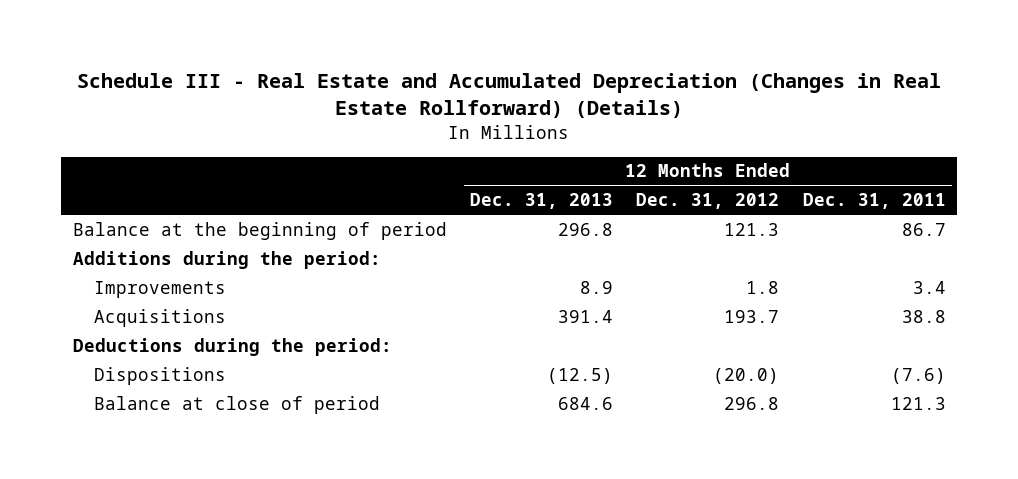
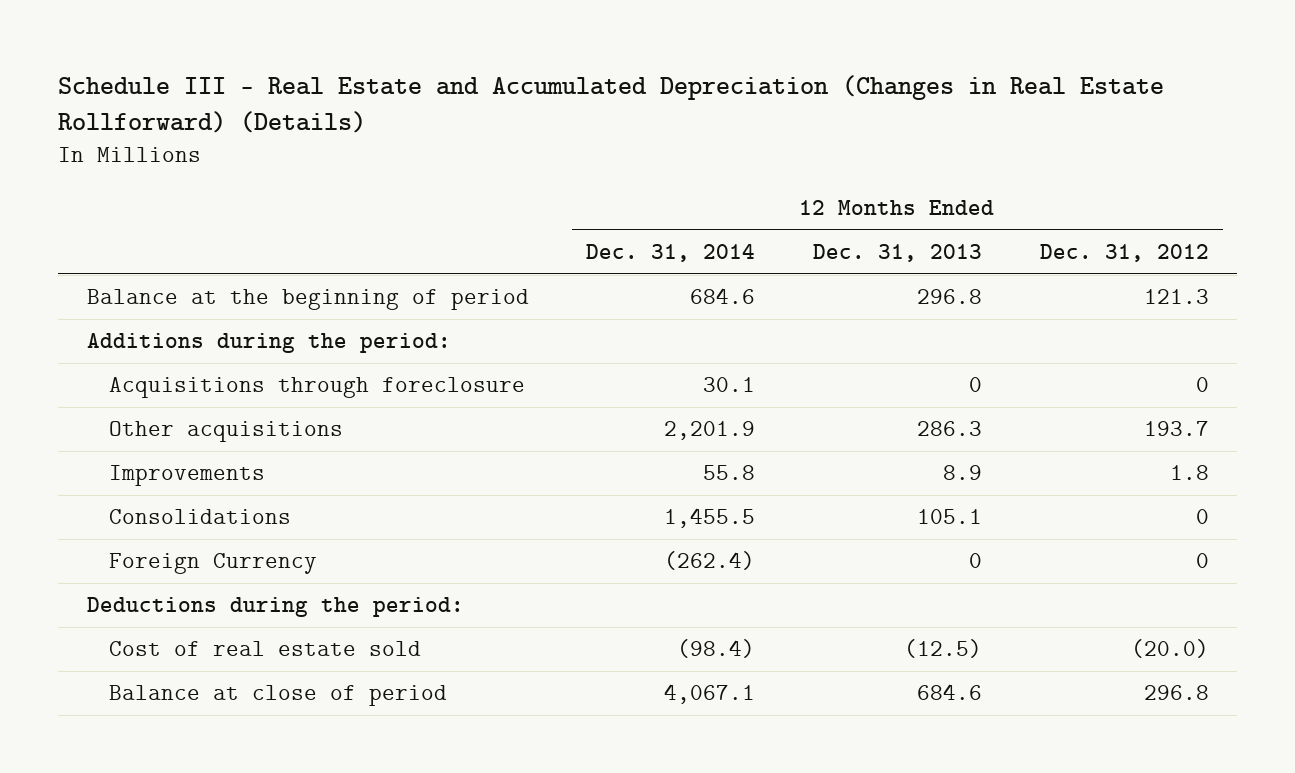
- | 12 Months Ended Dec. 31, 2013 | 12 Months Ended Dec. 31, 2012 | 12 Months Ended Dec. 31, 2011
+ | 12 Months Ended Dec. 31, 2014 | 12 Months Ended Dec. 31, 2013 | 12 Months Ended Dec. 31, 2012
+ Acquisitions through foreclosure | 30.1 | 0 | 0
+ Other acquisitions | 2,201.9 | 286.3 | 193.7
- Acquisitions | 391.4 | 193.7 | 38.8
+ Consolidations | 1,455.5 | 105.1 | 0
+ Foreign Currency | (262.4) | 0 | 0
- Dispositions | (12.5) | (20.0) | (7.6)
+ Cost of real estate sold | (98.4) | (12.5) | (20.0)

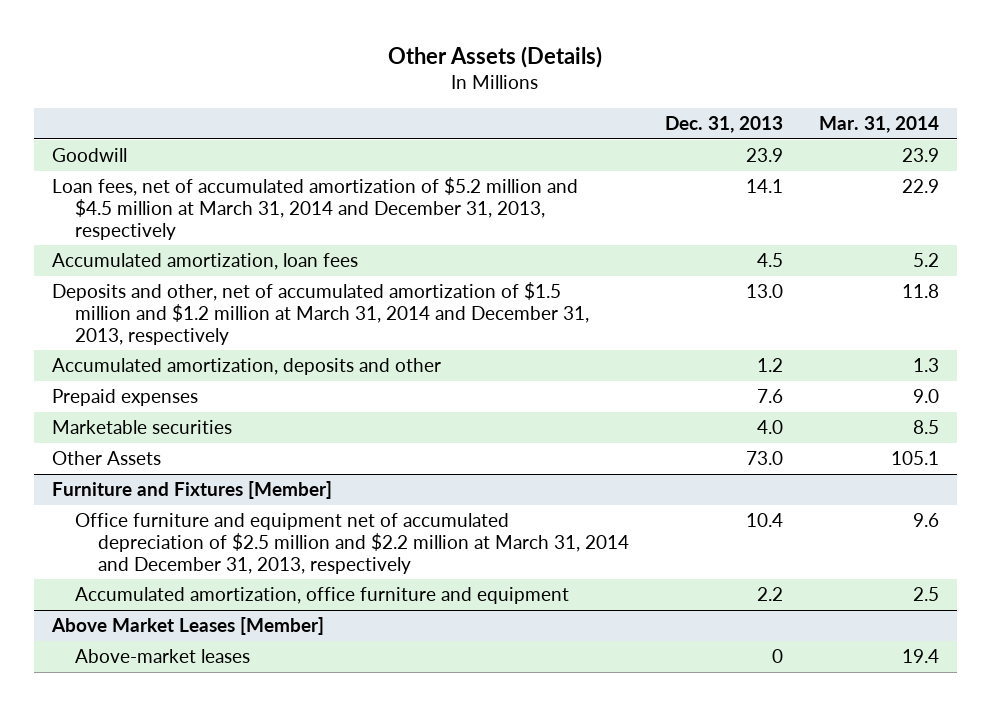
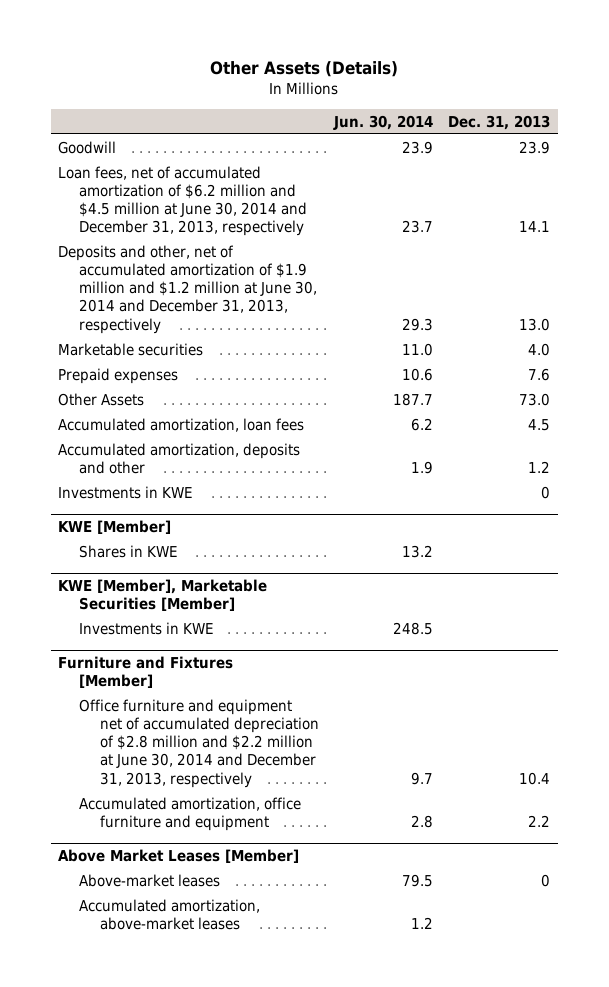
- | Dec. 31, 2013 | Mar. 31, 2014
+ | Jun. 30, 2014 | Dec. 31, 2013
- Loan fees, net of accumulated amortization of $5.2 million and $4.5 million at March 31, 2014 and December 31, 2013, respectively | 14.1 | 22.9
- Deposits and other, net of accumulated amortization of $1.5 million and $1.2 million at March 31, 2014 and December 31, 2013, respectively | 13.0 | 11.8
+ Loan fees, net of accumulated amortization of $6.2 million and $4.5 million at June 30, 2014 and December 31, 2013, respectively | 23.7 | 14.1
+ Deposits and other, net of accumulated amortization of $1.9 million and $1.2 million at June 30, 2014 and December 31, 2013, respectively | 29.3 | 13.0
moved down: Prepaid expenses | 10.6 | 7.6
moved down: Accumulated amortization, loan fees | 6.2 | 4.5
moved down: Accumulated amortization, deposits and other | 1.9 | 1.2
+ Investments in KWE | | 0
+ KWE [Member]
+ Shares in KWE | 13.2 |
+ KWE [Member], Marketable Securities [Member]
+ Investments in KWE | 248.5 |
@ Furniture and Fixtures [Member]
- Office furniture and equipment net of accumulated depreciation of $2.5 million and $2.2 million at March 31, 2014 and December 31, 2013, respectively | 10.4 | 9.6
+ Office furniture and equipment net of accumulated depreciation of $2.8 million and $2.2 million at June 30, 2014 and December 31, 2013, respectively | 9.7 | 10.4
@ Above Market Leases [Member]
+ Accumulated amortization, above-market leases | 1.2 |

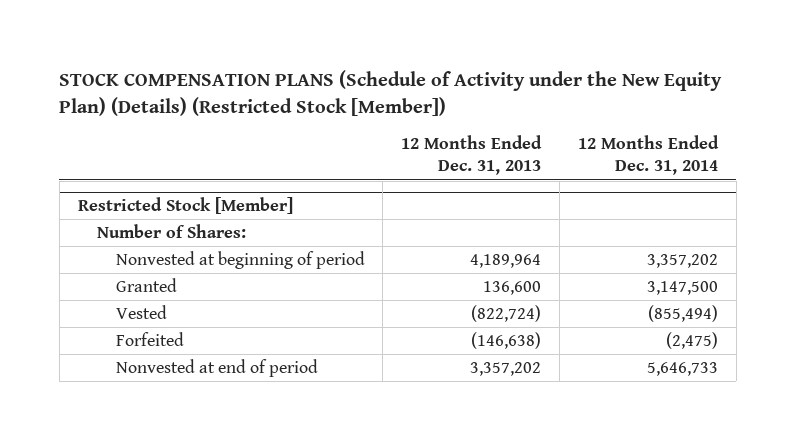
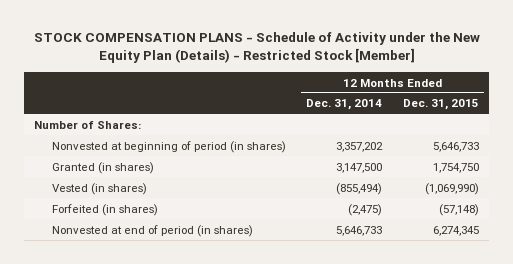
- STOCK COMPENSATION PLANS (Schedule of Activity under the New Equity Plan) (Details) (Restricted Stock [Member])
+ STOCK COMPENSATION PLANS - Schedule of Activity under the New Equity Plan (Details) - Restricted Stock [Member]
- | 12 Months Ended Dec. 31, 2013 | 12 Months Ended Dec. 31, 2014
+ | 12 Months Ended Dec. 31, 2014 | 12 Months Ended Dec. 31, 2015
- Restricted Stock [Member]
- Nonvested at beginning of period | 4,189,964 | 3,357,202
- Granted | 136,600 | 3,147,500
- Vested | (822,724) | (855,494)
- Forfeited | (146,638) | (2,475)
- Nonvested at end of period | 3,357,202 | 5,646,733
+ Nonvested at beginning of period (in shares) | 3,357,202 | 5,646,733
+ Granted (in shares) | 3,147,500 | 1,754,750
+ Vested (in shares) | (855,494) | (1,069,990)
+ Forfeited (in shares) | (2,475) | (57,148)
+ Nonvested at end of period (in shares) | 5,646,733 | 6,274,345

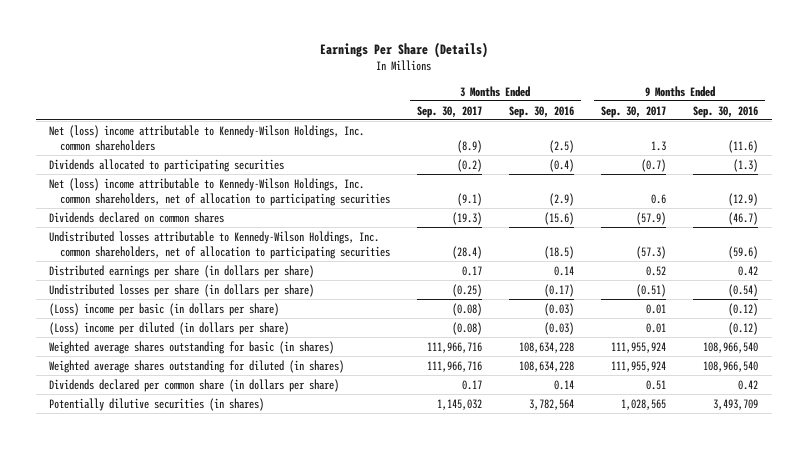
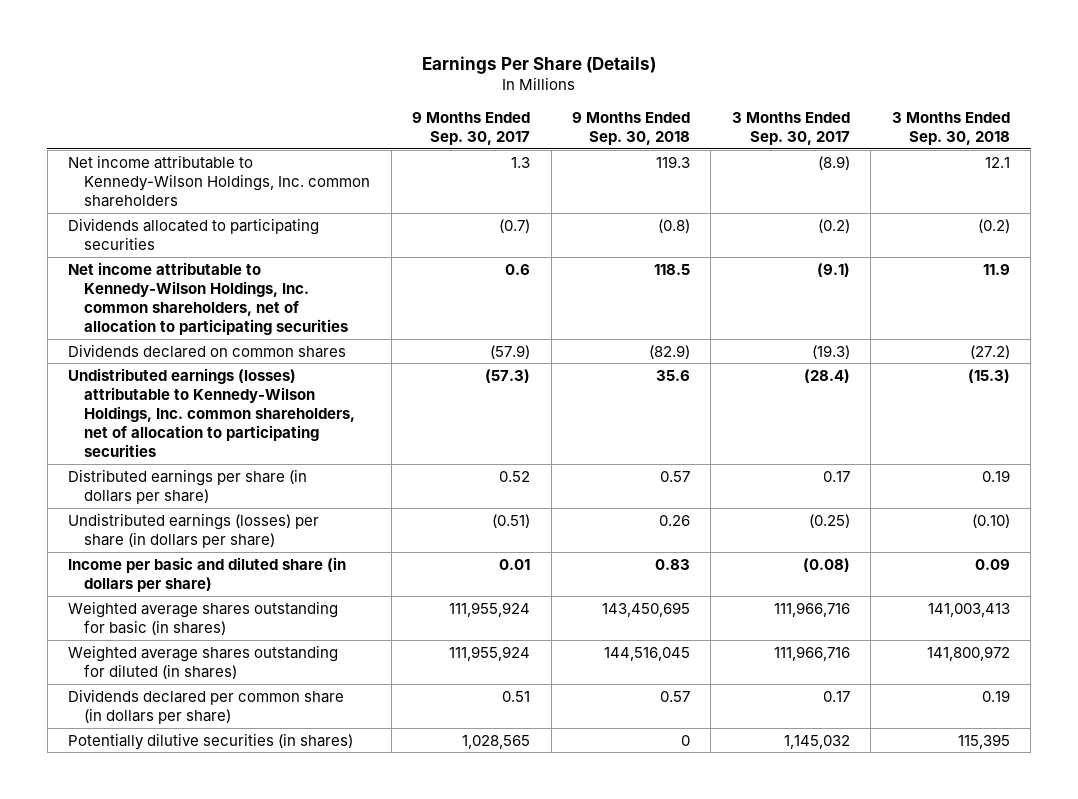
- | 3 Months Ended Sep. 30, 2017 | 3 Months Ended Sep. 30, 2016 | 9 Months Ended Sep. 30, 2017 | 9 Months Ended Sep. 30, 2016
+ | 9 Months Ended Sep. 30, 2017 | 9 Months Ended Sep. 30, 2018 | 3 Months Ended Sep. 30, 2017 | 3 Months Ended Sep. 30, 2018
- Net (loss) income attributable to Kennedy-Wilson Holdings, Inc. common shareholders | (8.9) | (2.5) | 1.3 | (11.6)
+ Net income attributable to Kennedy-Wilson Holdings, Inc. common shareholders | 1.3 | 119.3 | (8.9) | 12.1
- Net (loss) income attributable to Kennedy-Wilson Holdings, Inc. common shareholders, net of allocation to participating securities | (9.1) | (2.9) | 0.6 | (12.9)
+ Net income attributable to Kennedy-Wilson Holdings, Inc. common shareholders, net of allocation to participating securities | 0.6 | 118.5 | (9.1) | 11.9
- Undistributed losses attributable to Kennedy-Wilson Holdings, Inc. common shareholders, net of allocation to participating securities | (28.4) | (18.5) | (57.3) | (59.6)
+ Undistributed earnings (losses) attributable to Kennedy-Wilson Holdings, Inc. common shareholders, net of allocation to participating securities | (57.3) | 35.6 | (28.4) | (15.3)
- Undistributed losses per share (in dollars per share) | (0.25) | (0.17) | (0.51) | (0.54)
- (Loss) income per basic (in dollars per share) | (0.08) | (0.03) | 0.01 | (0.12)
- (Loss) income per diluted (in dollars per share) | (0.08) | (0.03) | 0.01 | (0.12)
+ Undistributed earnings (losses) per share (in dollars per share) | (0.51) | 0.26 | (0.25) | (0.10)
+ Income per basic and diluted share (in dollars per share) | 0.01 | 0.83 | (0.08) | 0.09

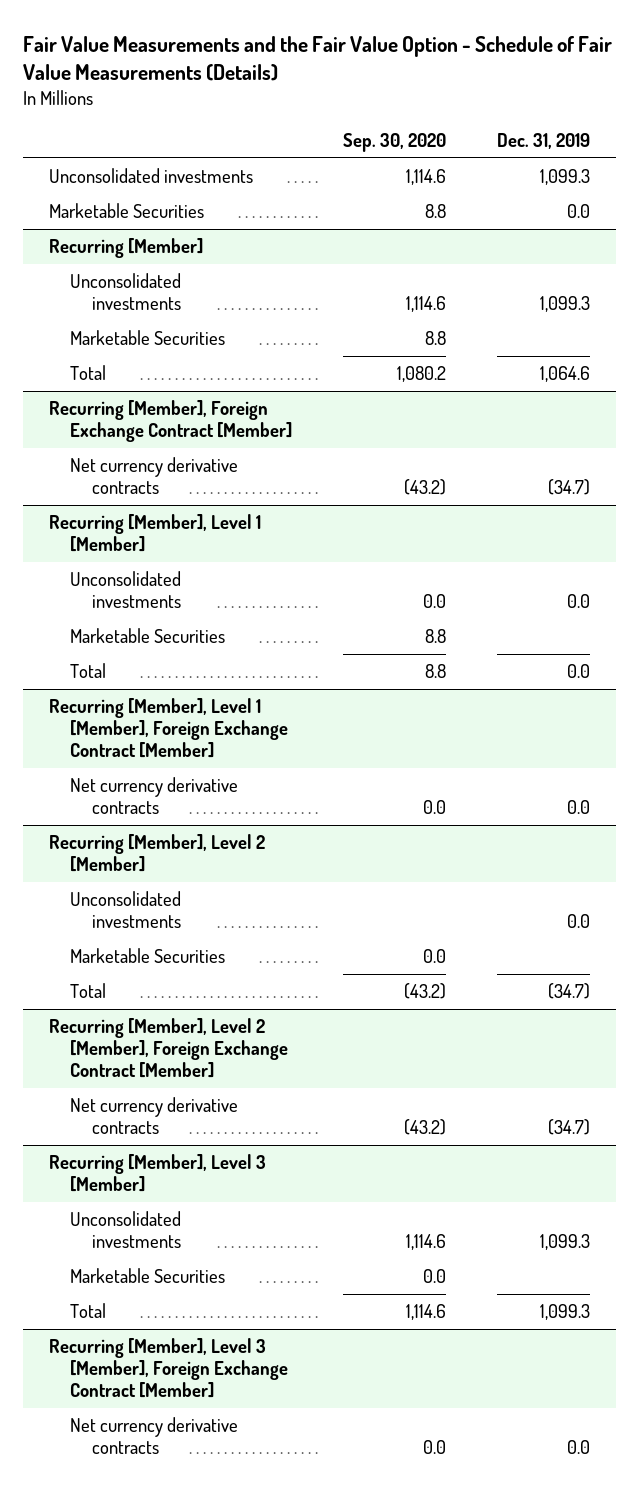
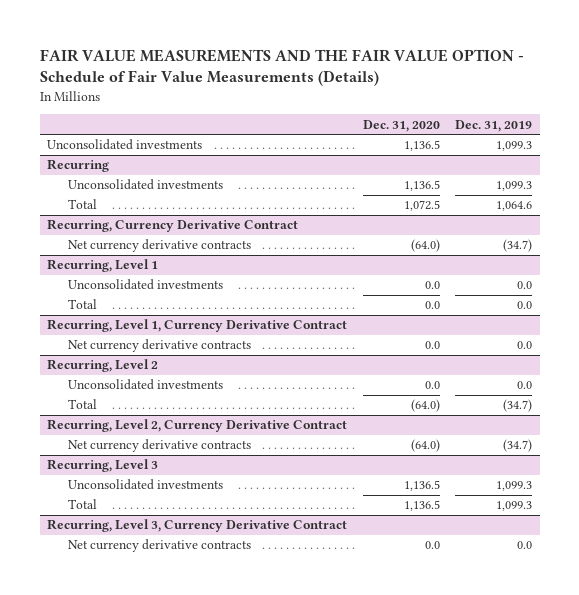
- Fair Value Measurements and the Fair Value Option - Schedule of Fair Value Measurements (Details)
+ FAIR VALUE MEASUREMENTS AND THE FAIR VALUE OPTION - Schedule of Fair Value Measurements (Details)
- | Sep. 30, 2020 | Dec. 31, 2019
+ | Dec. 31, 2020 | Dec. 31, 2019
- Marketable Securities | 8.8 | 0.0
- Recurring [Member]
+ Recurring
- Marketable Securities | 8.8 |
- Recurring [Member], Foreign Exchange Contract [Member]
+ Recurring, Currency Derivative Contract
- Recurring [Member], Level 1 [Member]
+ Recurring, Level 1
- Marketable Securities | 8.8 |
- Recurring [Member], Level 1 [Member], Foreign Exchange Contract [Member]
+ Recurring, Level 1, Currency Derivative Contract
- Recurring [Member], Level 2 [Member]
+ Recurring, Level 2
- Marketable Securities | 0.0 |
- Recurring [Member], Level 2 [Member], Foreign Exchange Contract [Member]
+ Recurring, Level 2, Currency Derivative Contract
- Recurring [Member], Level 3 [Member]
+ Recurring, Level 3
- Marketable Securities | 0.0 |
- Recurring [Member], Level 3 [Member], Foreign Exchange Contract [Member]
+ Recurring, Level 3, Currency Derivative Contract

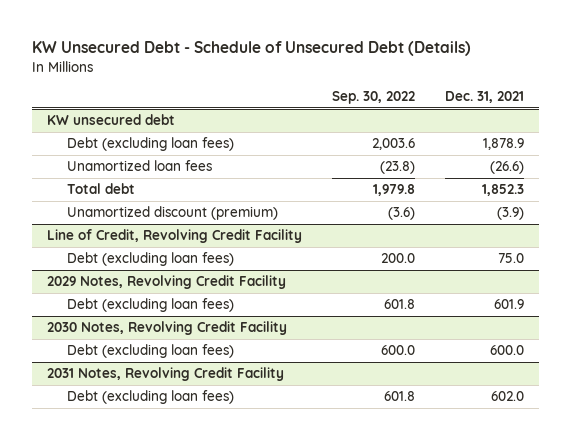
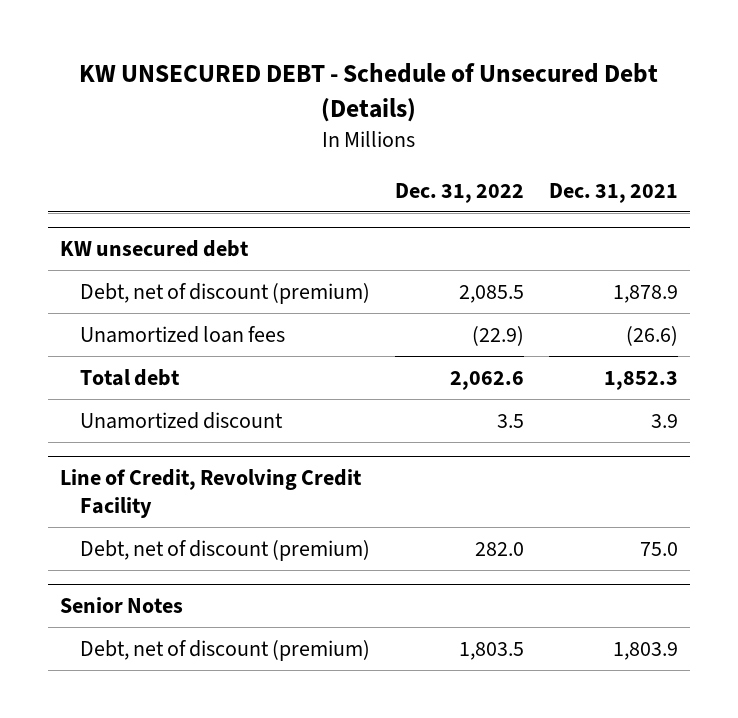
- KW Unsecured Debt - Schedule of Unsecured Debt (Details)
+ KW UNSECURED DEBT - Schedule of Unsecured Debt (Details)
- | Sep. 30, 2022 | Dec. 31, 2021
+ | Dec. 31, 2022 | Dec. 31, 2021
@ KW unsecured debt
- Debt (excluding loan fees) | 2,003.6 | 1,878.9
+ Debt, net of discount (premium) | 2,085.5 | 1,878.9
- Unamortized discount (premium) | (3.6) | (3.9)
+ Unamortized discount | 3.5 | 3.9
@ Line of Credit, Revolving Credit Facility
- Debt (excluding loan fees) | 200.0 | 75.0
- 2029 Notes, Revolving Credit Facility
- Debt (excluding loan fees) | 601.8 | 601.9
- 2030 Notes, Revolving Credit Facility
- Debt (excluding loan fees) | 600.0 | 600.0
- 2031 Notes, Revolving Credit Facility
- Debt (excluding loan fees) | 601.8 | 602.0
@ Line of Credit, Revolving Credit Facility
+ Debt, net of discount (premium) | 282.0 | 75.0
+ Senior Notes
+ Debt, net of discount (premium) | 1,803.5 | 1,803.9

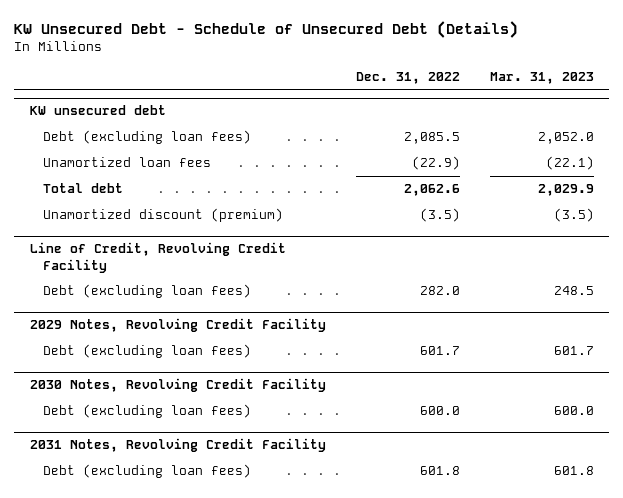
- KW UNSECURED DEBT - Schedule of Unsecured Debt (Details)
+ KW Unsecured Debt - Schedule of Unsecured Debt (Details)
- | Dec. 31, 2022 | Dec. 31, 2021
+ | Dec. 31, 2022 | Mar. 31, 2023
@ KW unsecured debt
- Debt, net of discount (premium) | 2,085.5 | 1,878.9
+ Debt (excluding loan fees) | 2,085.5 | 2,052.0
- Unamortized discount | 3.5 | 3.9
+ Unamortized discount (premium) | (3.5) | (3.5)
@ Line of Credit, Revolving Credit Facility
- Debt, net of discount (premium) | 282.0 | 75.0
- Senior Notes
- Debt, net of discount (premium) | 1,803.5 | 1,803.9
@ Line of Credit, Revolving Credit Facility
+ Debt (excluding loan fees) | 282.0 | 248.5
+ 2029 Notes, Revolving Credit Facility
+ Debt (excluding loan fees) | 601.7 | 601.7
+ 2030 Notes, Revolving Credit Facility
+ Debt (excluding loan fees) | 600.0 | 600.0
+ 2031 Notes, Revolving Credit Facility
+ Debt (excluding loan fees) | 601.8 | 601.8

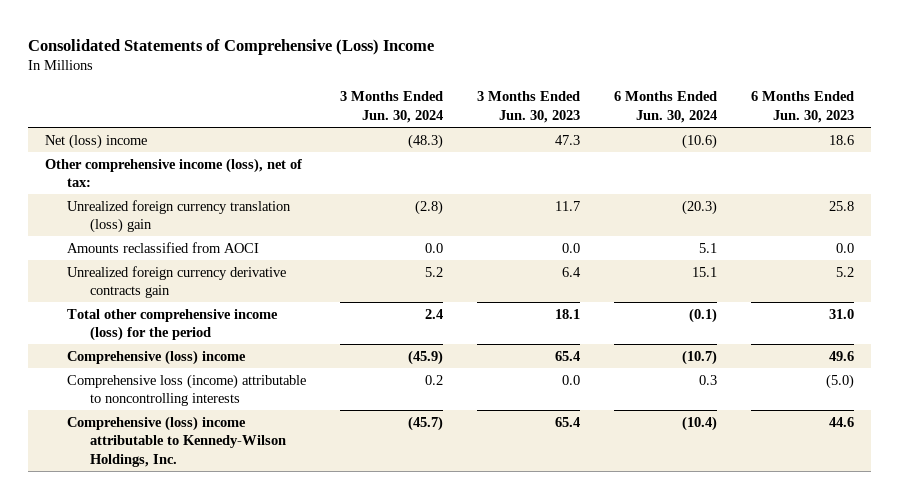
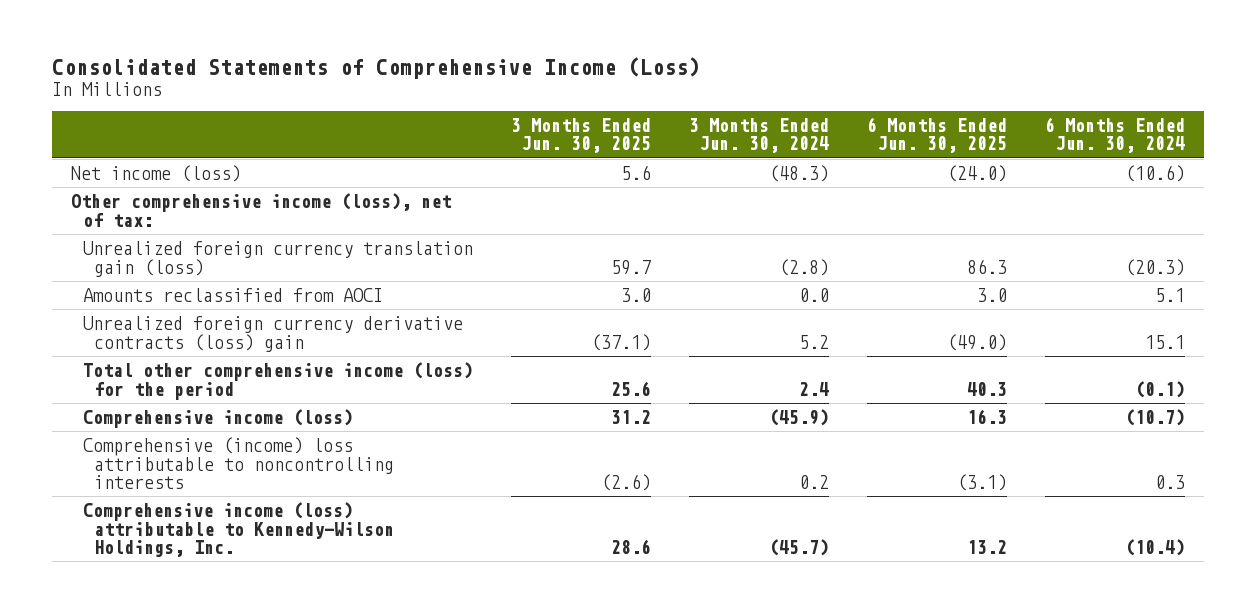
- Consolidated Statements of Comprehensive (Loss) Income
+ Consolidated Statements of Comprehensive Income (Loss)
- | 3 Months Ended Jun. 30, 2024 | 3 Months Ended Jun. 30, 2023 | 6 Months Ended Jun. 30, 2024 | 6 Months Ended Jun. 30, 2023
+ | 3 Months Ended Jun. 30, 2025 | 3 Months Ended Jun. 30, 2024 | 6 Months Ended Jun. 30, 2025 | 6 Months Ended Jun. 30, 2024
- Net (loss) income | (48.3) | 47.3 | (10.6) | 18.6
+ Net income (loss) | 5.6 | (48.3) | (24.0) | (10.6)
- Unrealized foreign currency translation (loss) gain | (2.8) | 11.7 | (20.3) | 25.8
+ Unrealized foreign currency translation gain (loss) | 59.7 | (2.8) | 86.3 | (20.3)
- Unrealized foreign currency derivative contracts gain | 5.2 | 6.4 | 15.1 | 5.2
+ Unrealized foreign currency derivative contracts (loss) gain | (37.1) | 5.2 | (49.0) | 15.1
- Comprehensive (loss) income | (45.9) | 65.4 | (10.7) | 49.6
- Comprehensive loss (income) attributable to noncontrolling interests | 0.2 | 0.0 | 0.3 | (5.0)
- Comprehensive (loss) income attributable to Kennedy-Wilson Holdings, Inc. | (45.7) | 65.4 | (10.4) | 44.6
+ Comprehensive income (loss) | 31.2 | (45.9) | 16.3 | (10.7)
+ Comprehensive (income) loss attributable to noncontrolling interests | (2.6) | 0.2 | (3.1) | 0.3
+ Comprehensive income (loss) attributable to Kennedy-Wilson Holdings, Inc. | 28.6 | (45.7) | 13.2 | (10.4)

